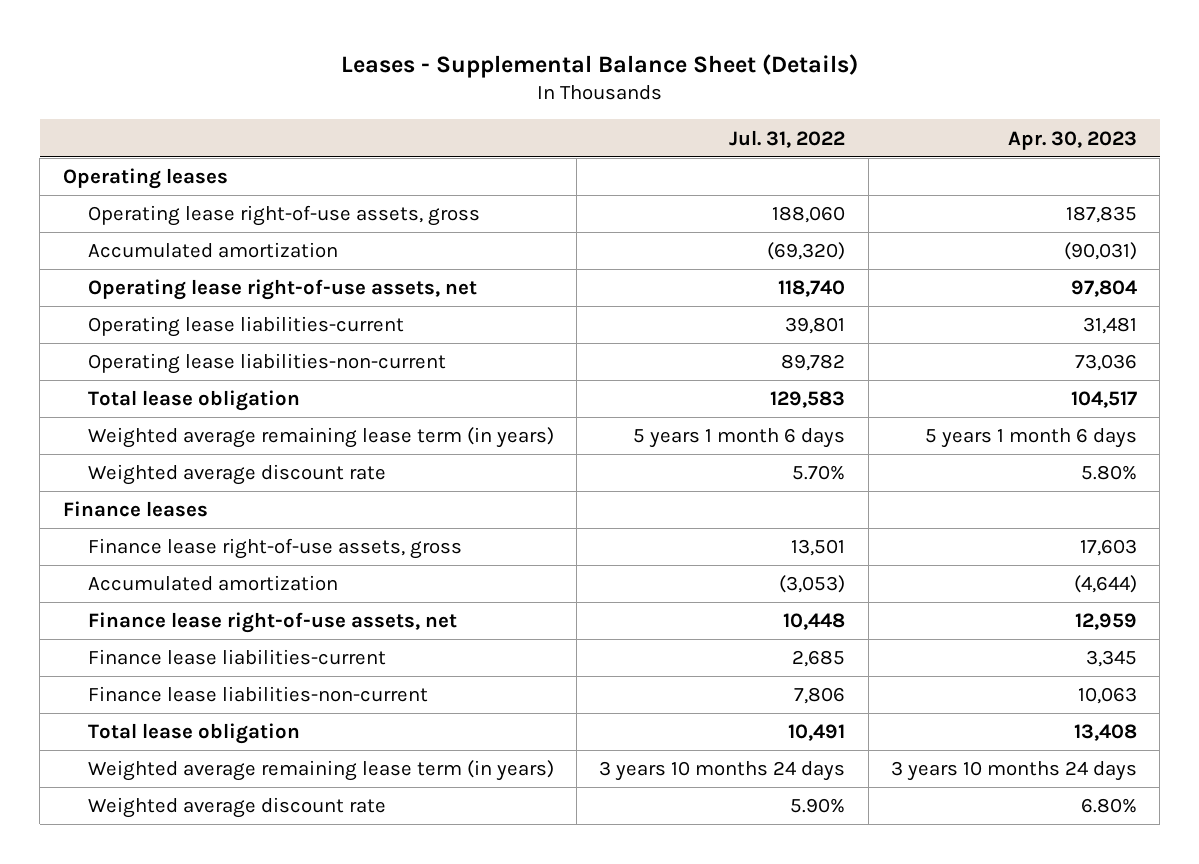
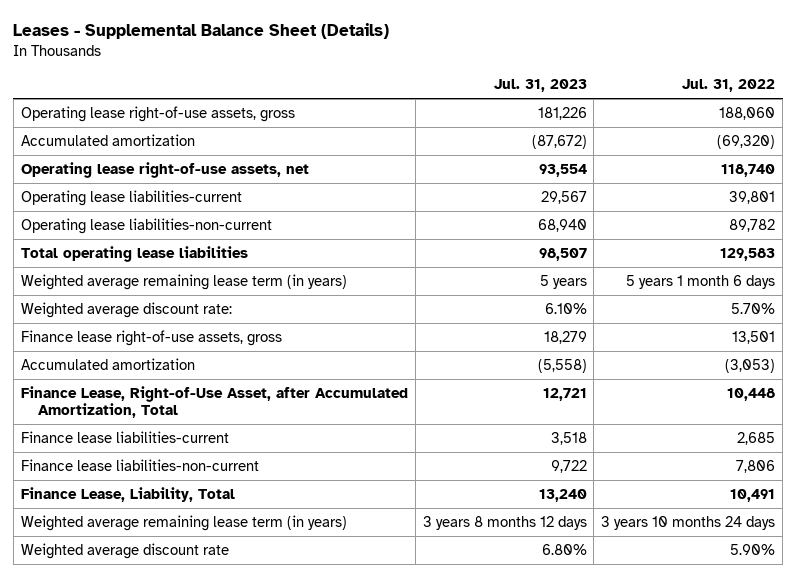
- | Jul. 31, 2022 | Apr. 30, 2023
+ | Jul. 31, 2023 | Jul. 31, 2022
- Operating leases
- Total lease obligation | 129,583 | 104,517
+ Total operating lease liabilities | 98,507 | 129,583
- Weighted average discount rate | 5.70% | 5.80%
- Finance leases
+ Weighted average discount rate: | 6.10% | 5.70%
- Finance lease right-of-use assets, net | 10,448 | 12,959
+ Finance Lease, Right-of-Use Asset, after Accumulated Amortization, Total | 12,721 | 10,448
- Total lease obligation | 10,491 | 13,408
+ Finance Lease, Liability, Total | 13,240 | 10,491

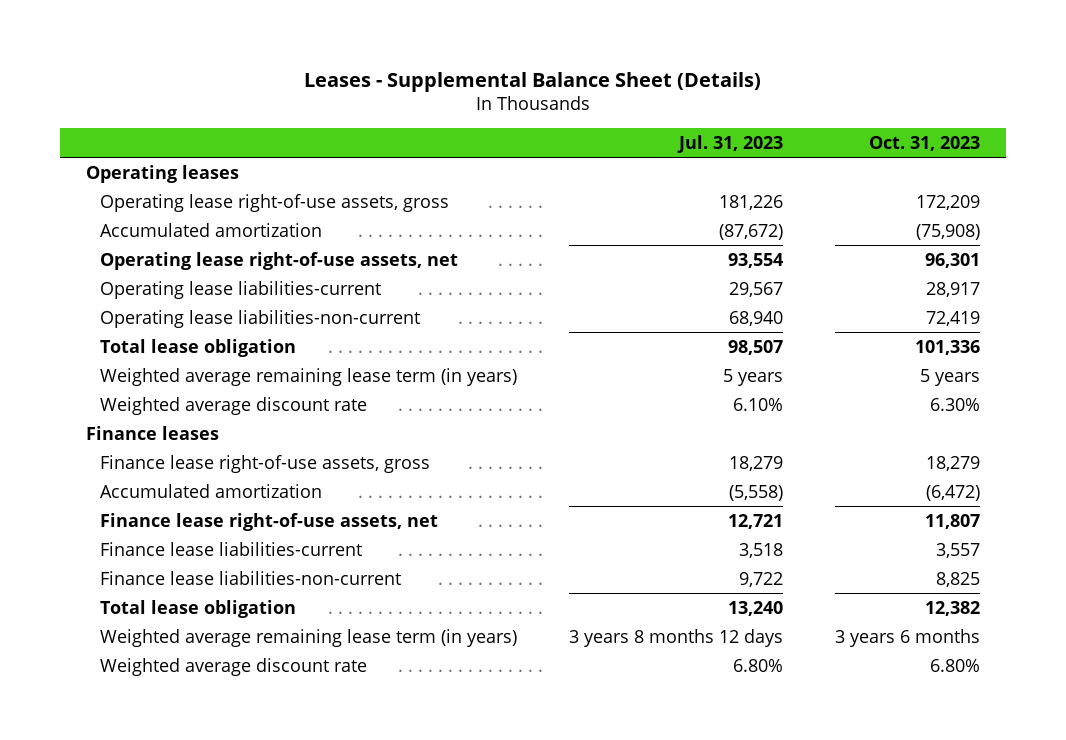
- | Jul. 31, 2023 | Jul. 31, 2022
+ | Jul. 31, 2023 | Oct. 31, 2023
+ Operating leases
- Total operating lease liabilities | 98,507 | 129,583
+ Total lease obligation | 98,507 | 101,336
- Weighted average discount rate: | 6.10% | 5.70%
+ Weighted average discount rate | 6.10% | 6.30%
+ Finance leases
- Finance Lease, Right-of-Use Asset, after Accumulated Amortization, Total | 12,721 | 10,448
+ Finance lease right-of-use assets, net | 12,721 | 11,807
- Finance Lease, Liability, Total | 13,240 | 10,491
+ Total lease obligation | 13,240 | 12,382

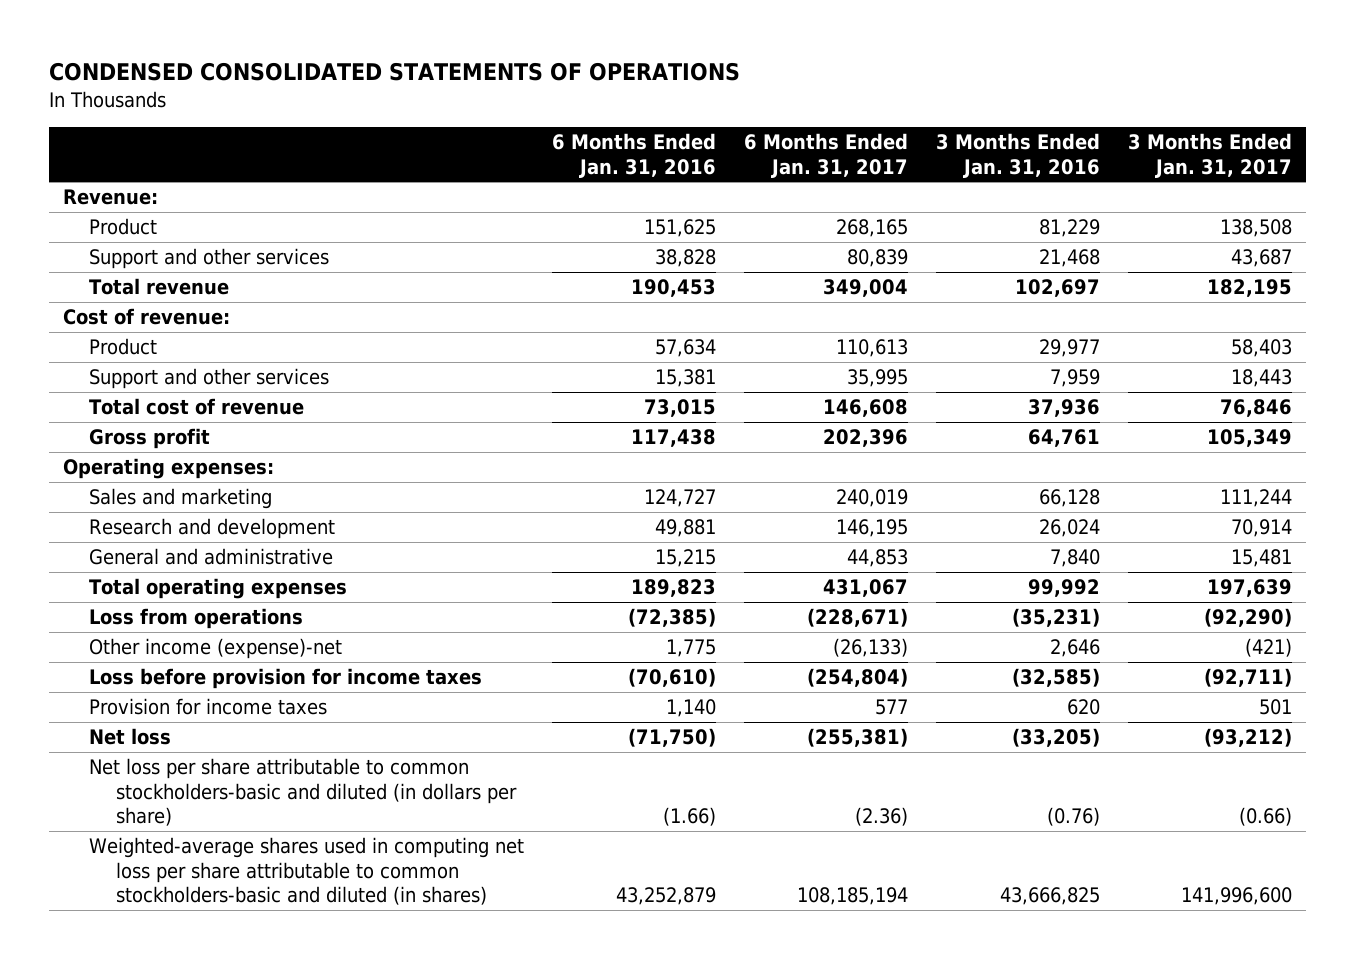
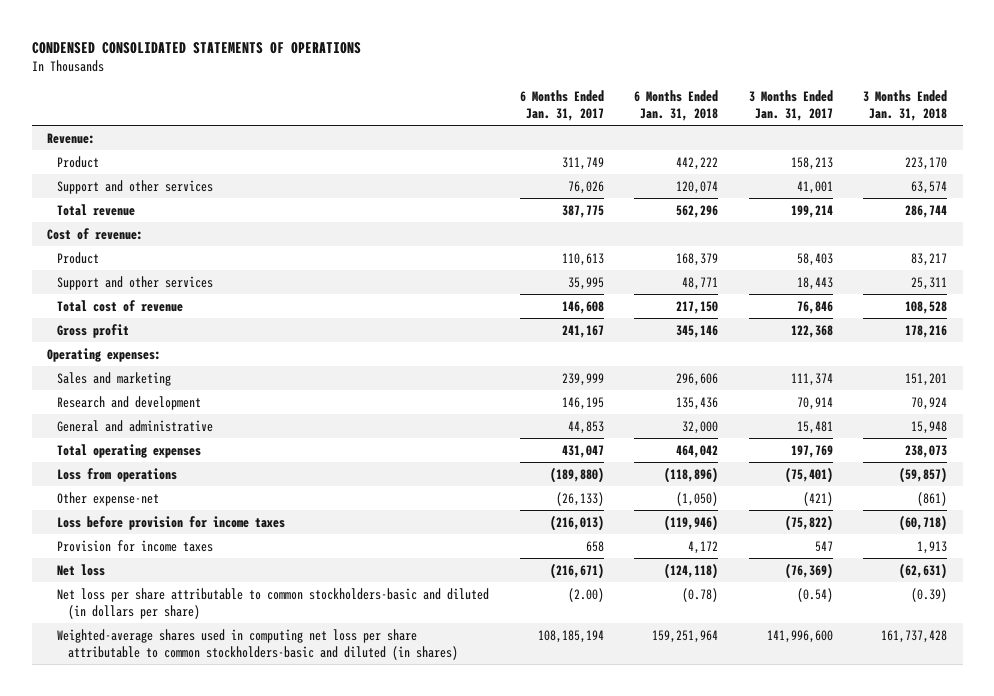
- | 6 Months Ended Jan. 31, 2016 | 6 Months Ended Jan. 31, 2017 | 3 Months Ended Jan. 31, 2016 | 3 Months Ended Jan. 31, 2017
+ | 6 Months Ended Jan. 31, 2017 | 6 Months Ended Jan. 31, 2018 | 3 Months Ended Jan. 31, 2017 | 3 Months Ended Jan. 31, 2018
- Product | 151,625 | 268,165 | 81,229 | 138,508
- Support and other services | 38,828 | 80,839 | 21,468 | 43,687
- Total revenue | 190,453 | 349,004 | 102,697 | 182,195
+ Product | 311,749 | 442,222 | 158,213 | 223,170
+ Support and other services | 76,026 | 120,074 | 41,001 | 63,574
+ Total revenue | 387,775 | 562,296 | 199,214 | 286,744
- Gross profit | 117,438 | 202,396 | 64,761 | 105,349
+ Gross profit | 241,167 | 345,146 | 122,368 | 178,216
- Sales and marketing | 124,727 | 240,019 | 66,128 | 111,244
+ Sales and marketing | 239,999 | 296,606 | 111,374 | 151,201
- Total operating expenses | 189,823 | 431,067 | 99,992 | 197,639
- Loss from operations | (72,385) | (228,671) | (35,231) | (92,290)
- Other income (expense)-net | 1,775 | (26,133) | 2,646 | (421)
- Loss before provision for income taxes | (70,610) | (254,804) | (32,585) | (92,711)
- Provision for income taxes | 1,140 | 577 | 620 | 501
- Net loss | (71,750) | (255,381) | (33,205) | (93,212)
- Net loss per share attributable to common stockholders-basic and diluted (in dollars per share) | (1.66) | (2.36) | (0.76) | (0.66)
+ Total operating expenses | 431,047 | 464,042 | 197,769 | 238,073
+ Loss from operations | (189,880) | (118,896) | (75,401) | (59,857)
+ Other expense-net | (26,133) | (1,050) | (421) | (861)
+ Loss before provision for income taxes | (216,013) | (119,946) | (75,822) | (60,718)
+ Provision for income taxes | 658 | 4,172 | 547 | 1,913
+ Net loss | (216,671) | (124,118) | (76,369) | (62,631)
+ Net loss per share attributable to common stockholders-basic and diluted (in dollars per share) | (2.00) | (0.78) | (0.54) | (0.39)

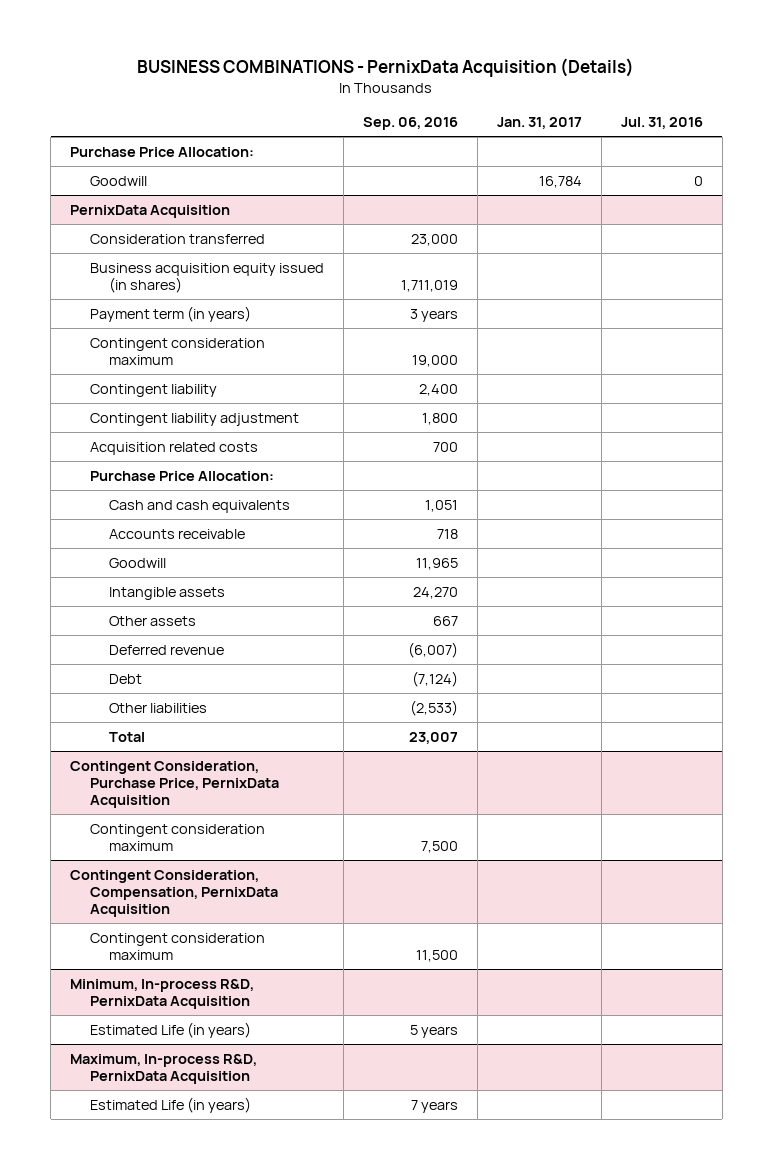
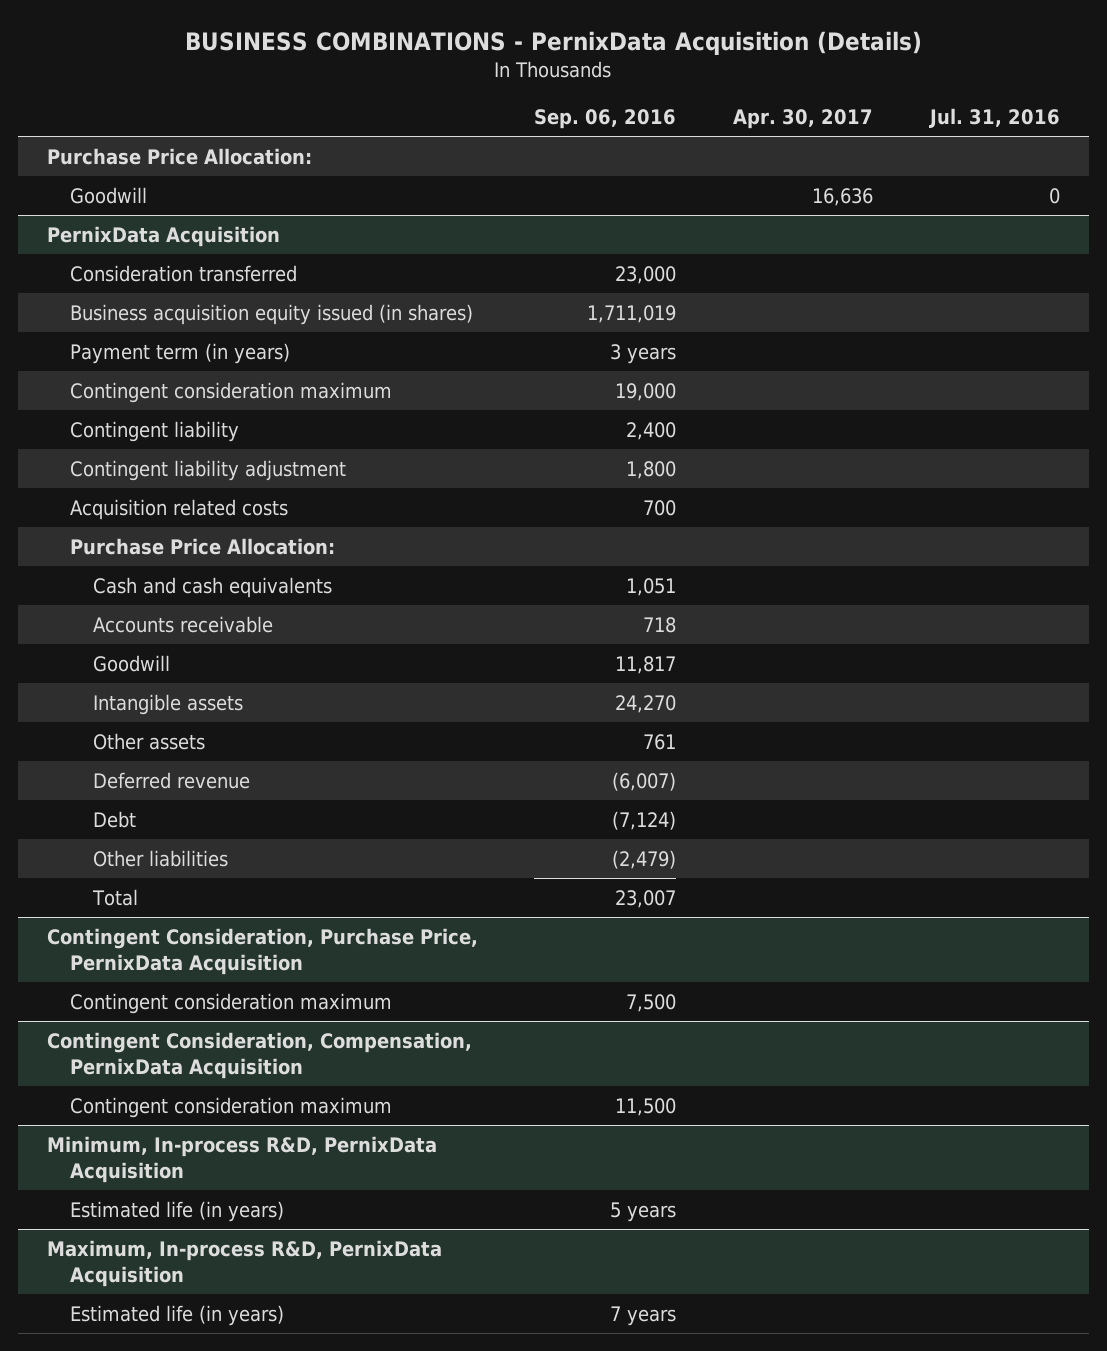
- | Sep. 06, 2016 | Jan. 31, 2017 | Jul. 31, 2016
+ | Sep. 06, 2016 | Apr. 30, 2017 | Jul. 31, 2016
@ PernixData Acquisition
- Goodwill | 11,965 | |
+ Goodwill | 11,817 | |
- Other assets | 667 | |
+ Other assets | 761 | |
- Other liabilities | (2,533) | |
+ Other liabilities | (2,479) | |
@ Minimum, In-process R&D, PernixData Acquisition
- Estimated Life (in years) | 5 years | |
+ Estimated life (in years) | 5 years | |
@ Maximum, In-process R&D, PernixData Acquisition
- Estimated Life (in years) | 7 years | |
+ Estimated life (in years) | 7 years | |

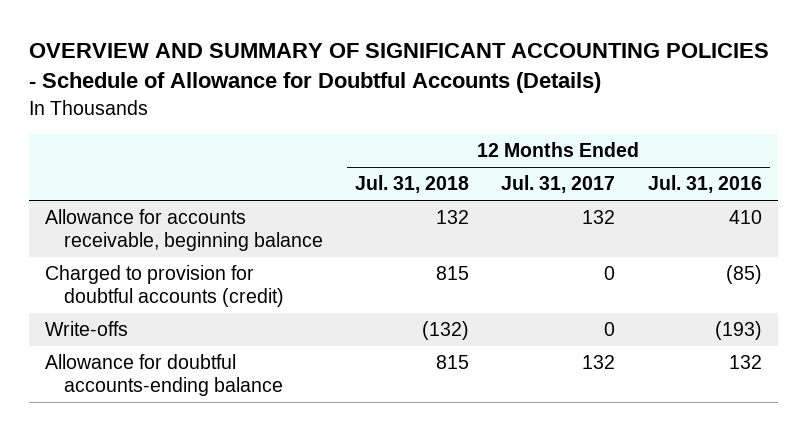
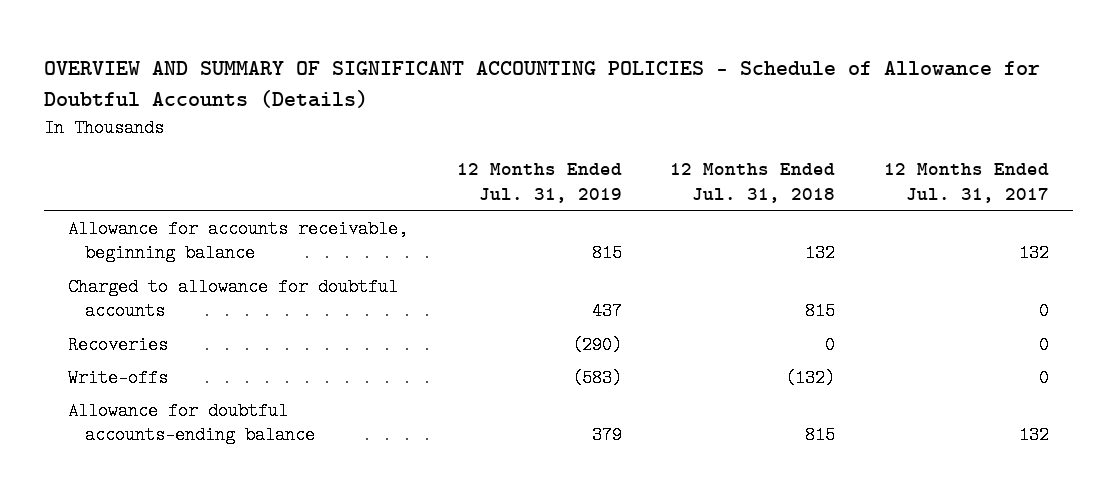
- | 12 Months Ended Jul. 31, 2018 | 12 Months Ended Jul. 31, 2017 | 12 Months Ended Jul. 31, 2016
+ | 12 Months Ended Jul. 31, 2019 | 12 Months Ended Jul. 31, 2018 | 12 Months Ended Jul. 31, 2017
- Charged to provision for doubtful accounts (credit) | 815 | 0 | (85)
+ Charged to allowance for doubtful accounts | 437 | 815 | 0
+ Recoveries | (290) | 0 | 0

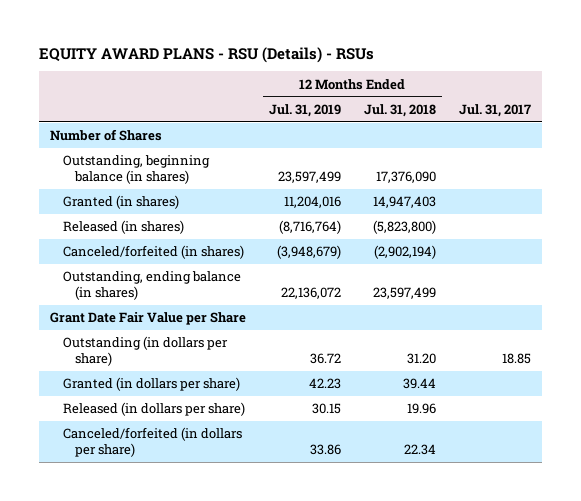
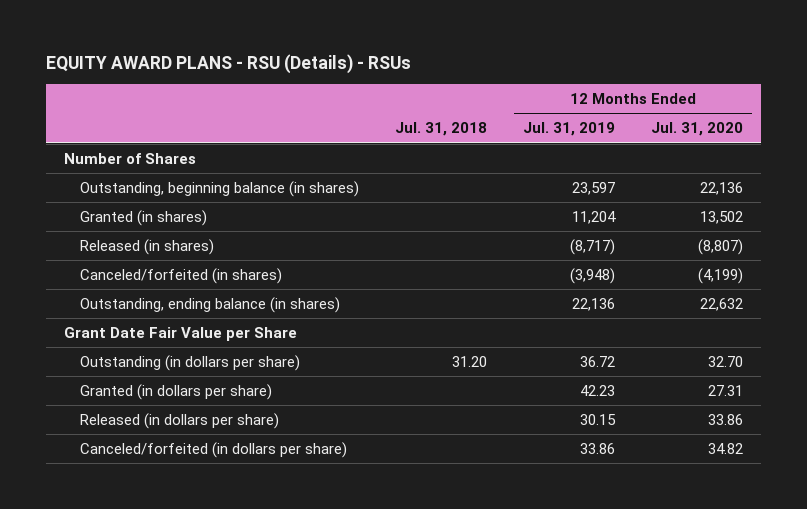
- | 12 Months Ended Jul. 31, 2019 | 12 Months Ended Jul. 31, 2018 | Jul. 31, 2017
+ | Jul. 31, 2018 | 12 Months Ended Jul. 31, 2019 | 12 Months Ended Jul. 31, 2020
- Outstanding, beginning balance (in shares) | 23,597,499 | 17,376,090 |
- Granted (in shares) | 11,204,016 | 14,947,403 |
- Released (in shares) | (8,716,764) | (5,823,800) |
- Canceled/forfeited (in shares) | (3,948,679) | (2,902,194) |
- Outstanding, ending balance (in shares) | 22,136,072 | 23,597,499 |
+ Outstanding, beginning balance (in shares) | | 23,597 | 22,136
+ Granted (in shares) | | 11,204 | 13,502
+ Released (in shares) | | (8,717) | (8,807)
+ Canceled/forfeited (in shares) | | (3,948) | (4,199)
+ Outstanding, ending balance (in shares) | | 22,136 | 22,632

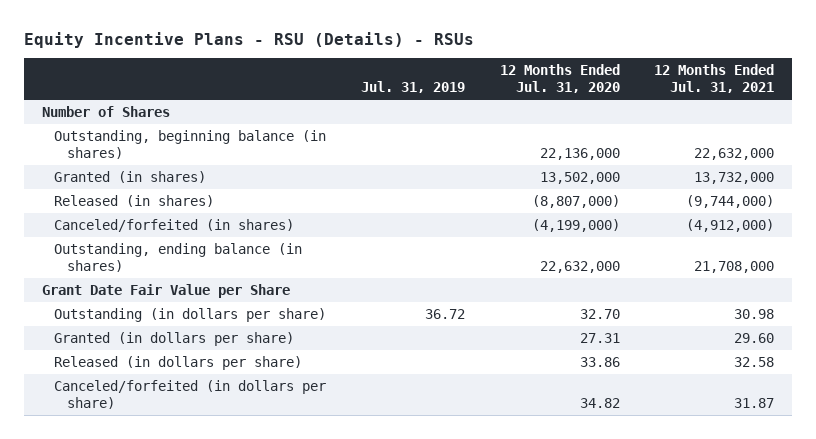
- EQUITY AWARD PLANS - RSU (Details) - RSUs
+ Equity Incentive Plans - RSU (Details) - RSUs
- | Jul. 31, 2018 | 12 Months Ended Jul. 31, 2019 | 12 Months Ended Jul. 31, 2020
+ | Jul. 31, 2019 | 12 Months Ended Jul. 31, 2020 | 12 Months Ended Jul. 31, 2021
- Outstanding, beginning balance (in shares) | | 23,597 | 22,136
- Granted (in shares) | | 11,204 | 13,502
- Released (in shares) | | (8,717) | (8,807)
- Canceled/forfeited (in shares) | | (3,948) | (4,199)
- Outstanding, ending balance (in shares) | | 22,136 | 22,632
+ Outstanding, beginning balance (in shares) | | 22,136,000 | 22,632,000
+ Granted (in shares) | | 13,502,000 | 13,732,000
+ Released (in shares) | | (8,807,000) | (9,744,000)
+ Canceled/forfeited (in shares) | | (4,199,000) | (4,912,000)
+ Outstanding, ending balance (in shares) | | 22,632,000 | 21,708,000

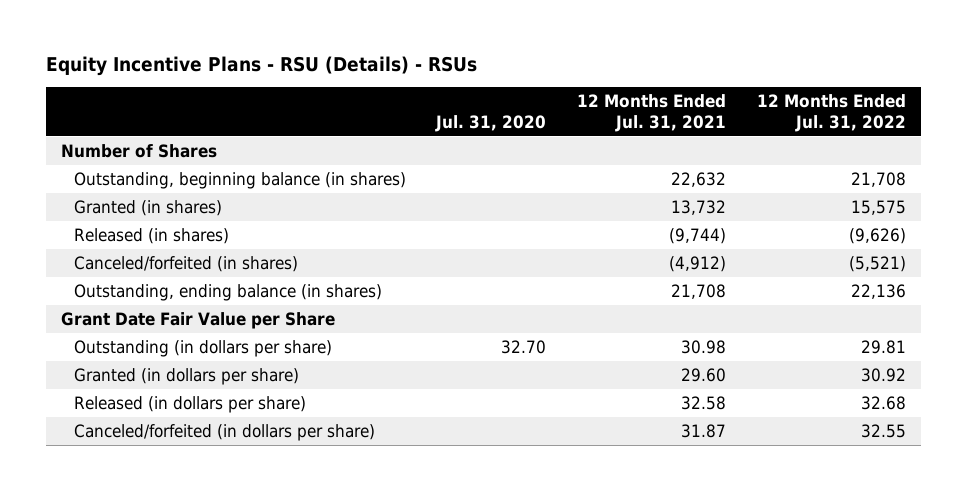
- | Jul. 31, 2019 | 12 Months Ended Jul. 31, 2020 | 12 Months Ended Jul. 31, 2021
+ | Jul. 31, 2020 | 12 Months Ended Jul. 31, 2021 | 12 Months Ended Jul. 31, 2022
- Outstanding, beginning balance (in shares) | | 22,136,000 | 22,632,000
- Granted (in shares) | | 13,502,000 | 13,732,000
- Released (in shares) | | (8,807,000) | (9,744,000)
- Canceled/forfeited (in shares) | | (4,199,000) | (4,912,000)
- Outstanding, ending balance (in shares) | | 22,632,000 | 21,708,000
+ Outstanding, beginning balance (in shares) | | 22,632 | 21,708
+ Granted (in shares) | | 13,732 | 15,575
+ Released (in shares) | | (9,744) | (9,626)
+ Canceled/forfeited (in shares) | | (4,912) | (5,521)
+ Outstanding, ending balance (in shares) | | 21,708 | 22,136

